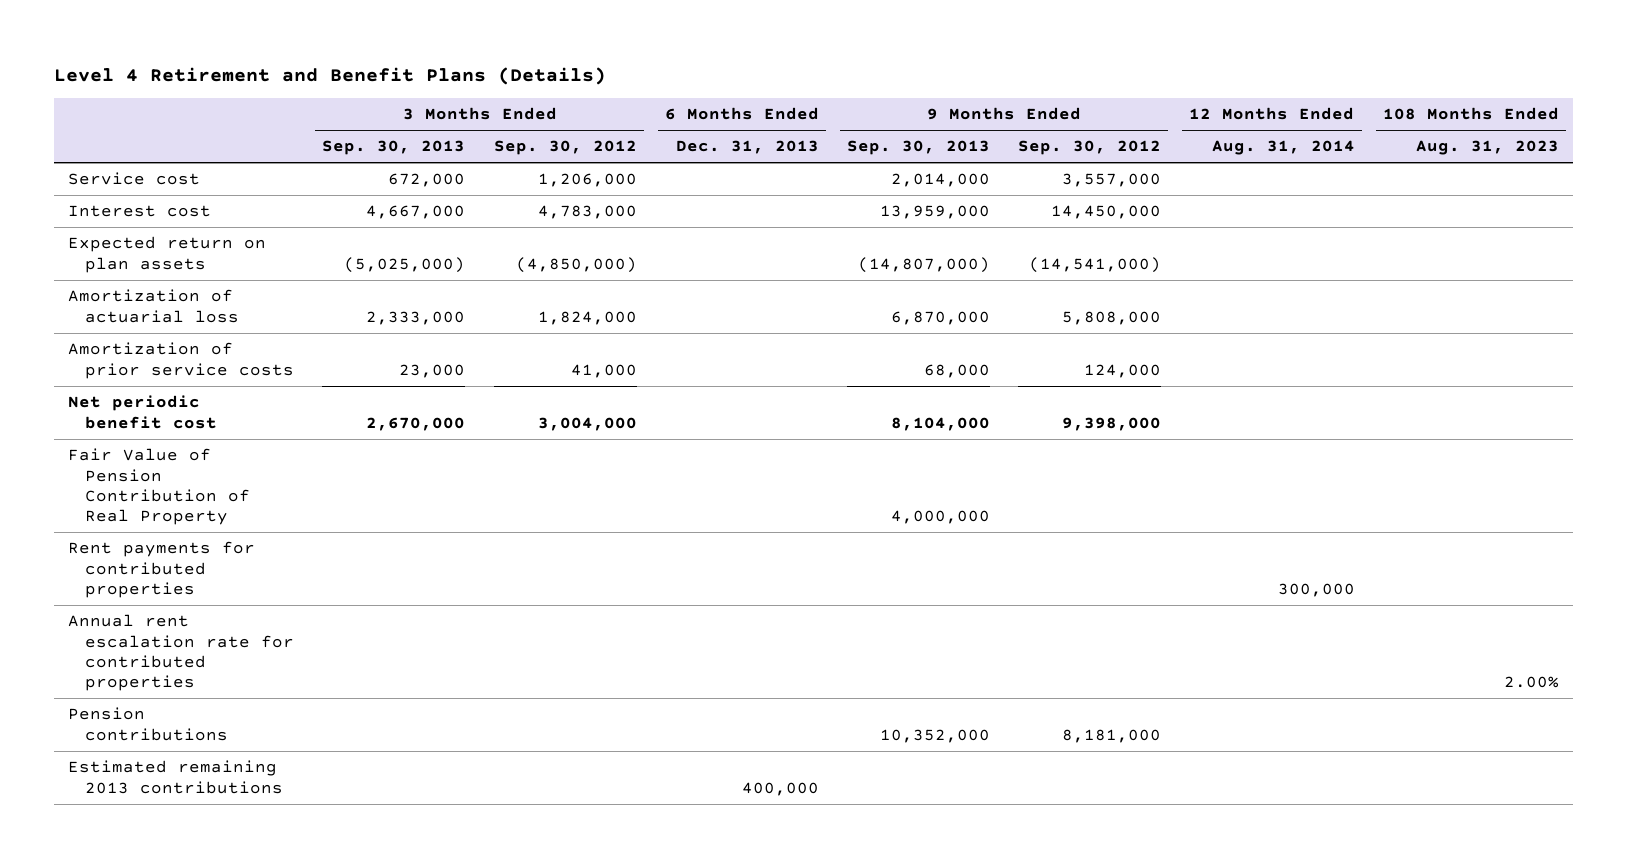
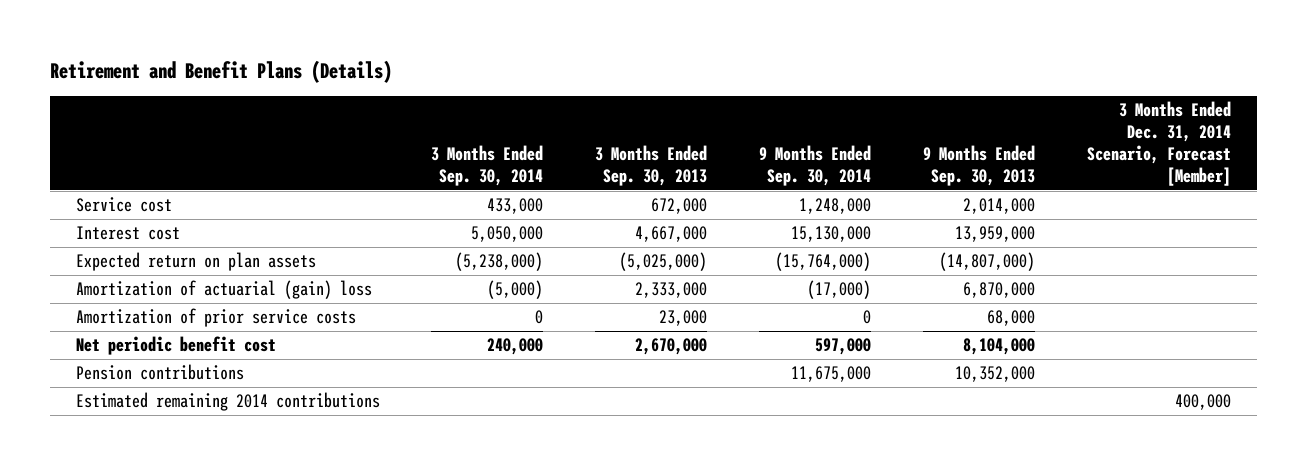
- Level 4 Retirement and Benefit Plans (Details)
+ Retirement and Benefit Plans (Details)
- | 3 Months Ended Sep. 30, 2013 | 3 Months Ended Sep. 30, 2012 | 6 Months Ended Dec. 31, 2013 | 9 Months Ended Sep. 30, 2013 | 9 Months Ended Sep. 30, 2012 | 12 Months Ended Aug. 31, 2014 | 108 Months Ended Aug. 31, 2023
+ | 3 Months Ended Sep. 30, 2014 | 3 Months Ended Sep. 30, 2013 | 9 Months Ended Sep. 30, 2014 | 9 Months Ended Sep. 30, 2013 | 3 Months Ended Dec. 31, 2014 Scenario, Forecast [Member]
- Amortization of actuarial loss | 2,333,000 | 1,824,000 | | 6,870,000 | 5,808,000 | |
+ Amortization of actuarial (gain) loss | (5,000) | 2,333,000 | (17,000) | 6,870,000 |
- Fair Value of Pension Contribution of Real Property | | | | 4,000,000 | | |
- Rent payments for contributed properties | | | | | | 300,000 |
- Annual rent escalation rate for contributed properties | | | | | | | 2.00%
- Estimated remaining 2013 contributions | | | 400,000 | | | |
+ Estimated remaining 2014 contributions | | | | | 400,000

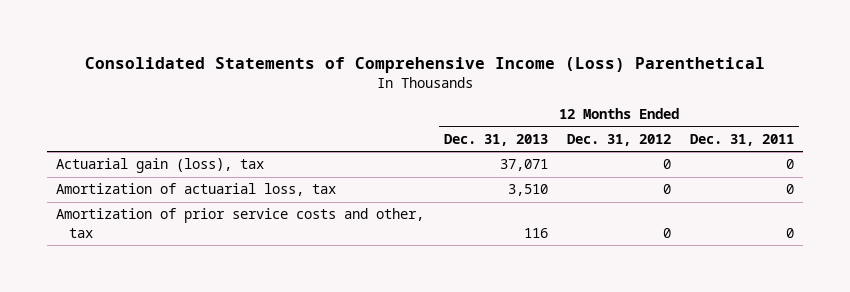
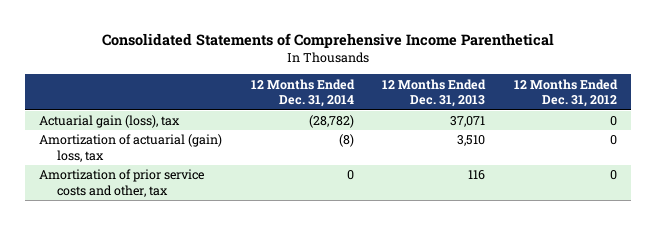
- Consolidated Statements of Comprehensive Income (Loss) Parenthetical
+ Consolidated Statements of Comprehensive Income Parenthetical
- | 12 Months Ended Dec. 31, 2013 | 12 Months Ended Dec. 31, 2012 | 12 Months Ended Dec. 31, 2011
+ | 12 Months Ended Dec. 31, 2014 | 12 Months Ended Dec. 31, 2013 | 12 Months Ended Dec. 31, 2012
- Amortization of actuarial loss, tax | 3,510 | 0 | 0
+ Amortization of actuarial (gain) loss, tax | (8) | 3,510 | 0

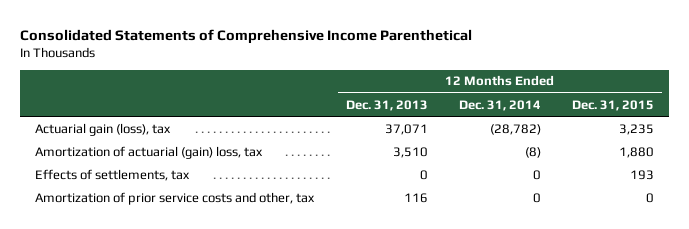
- | 12 Months Ended Dec. 31, 2014 | 12 Months Ended Dec. 31, 2013 | 12 Months Ended Dec. 31, 2012
+ | 12 Months Ended Dec. 31, 2013 | 12 Months Ended Dec. 31, 2014 | 12 Months Ended Dec. 31, 2015
+ Effects of settlements, tax | 0 | 0 | 193

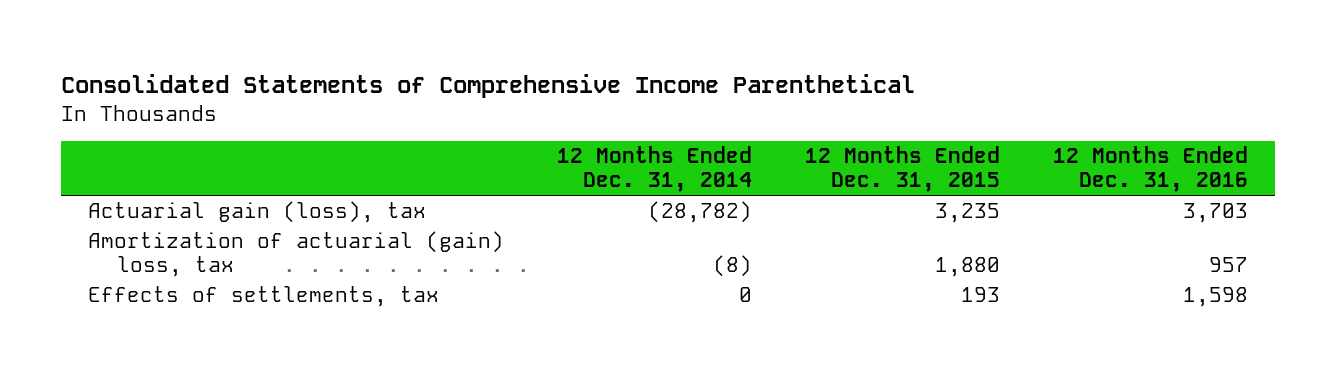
- | 12 Months Ended Dec. 31, 2013 | 12 Months Ended Dec. 31, 2014 | 12 Months Ended Dec. 31, 2015
+ | 12 Months Ended Dec. 31, 2014 | 12 Months Ended Dec. 31, 2015 | 12 Months Ended Dec. 31, 2016
- Amortization of prior service costs and other, tax | 116 | 0 | 0

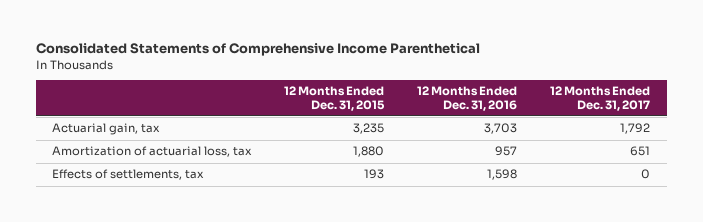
- | 12 Months Ended Dec. 31, 2014 | 12 Months Ended Dec. 31, 2015 | 12 Months Ended Dec. 31, 2016
+ | 12 Months Ended Dec. 31, 2015 | 12 Months Ended Dec. 31, 2016 | 12 Months Ended Dec. 31, 2017
- Actuarial gain (loss), tax | (28,782) | 3,235 | 3,703
- Amortization of actuarial (gain) loss, tax | (8) | 1,880 | 957
+ Actuarial gain, tax | 3,235 | 3,703 | 1,792
+ Amortization of actuarial loss, tax | 1,880 | 957 | 651

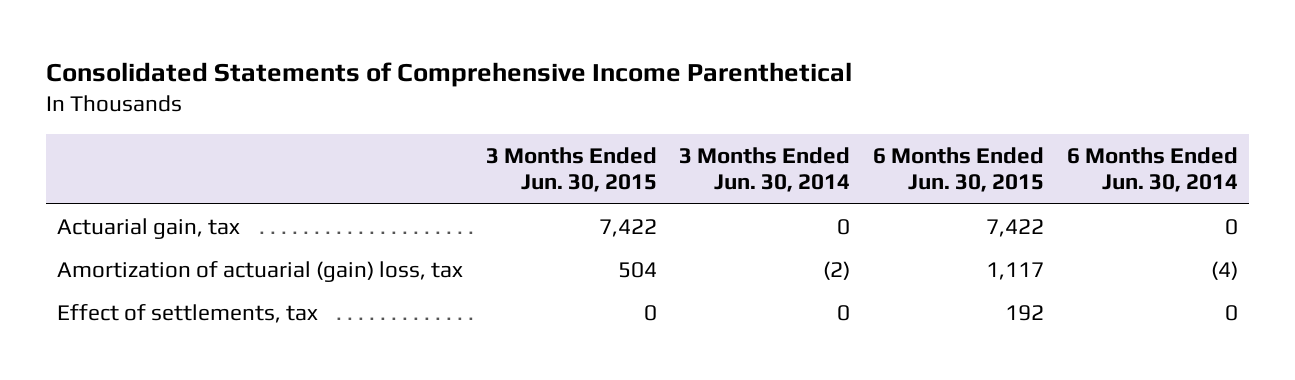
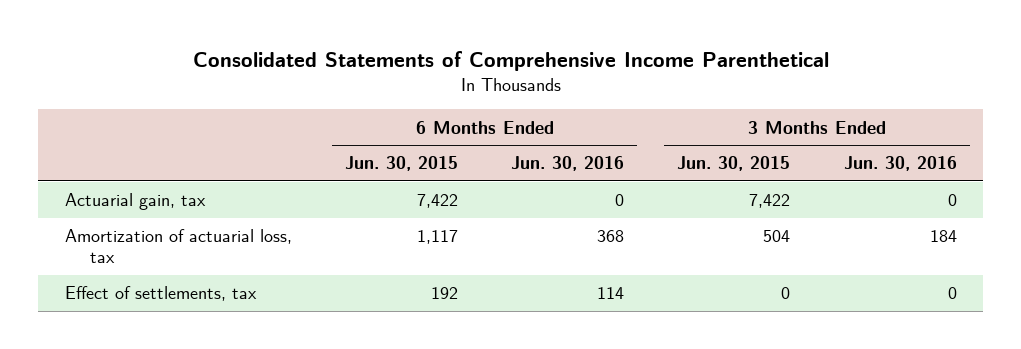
- | 3 Months Ended Jun. 30, 2015 | 3 Months Ended Jun. 30, 2014 | 6 Months Ended Jun. 30, 2015 | 6 Months Ended Jun. 30, 2014
+ | 6 Months Ended Jun. 30, 2015 | 6 Months Ended Jun. 30, 2016 | 3 Months Ended Jun. 30, 2015 | 3 Months Ended Jun. 30, 2016
- Amortization of actuarial (gain) loss, tax | 504 | (2) | 1,117 | (4)
+ Amortization of actuarial loss, tax | 1,117 | 368 | 504 | 184

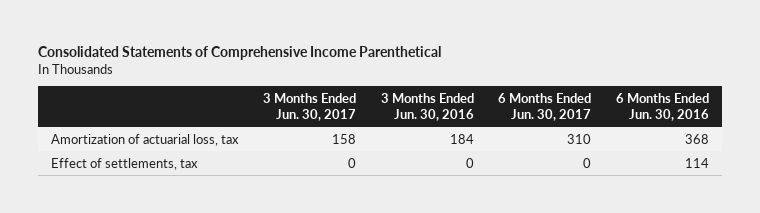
- | 6 Months Ended Jun. 30, 2015 | 6 Months Ended Jun. 30, 2016 | 3 Months Ended Jun. 30, 2015 | 3 Months Ended Jun. 30, 2016
+ | 3 Months Ended Jun. 30, 2017 | 3 Months Ended Jun. 30, 2016 | 6 Months Ended Jun. 30, 2017 | 6 Months Ended Jun. 30, 2016
- Actuarial gain, tax | 7,422 | 0 | 7,422 | 0

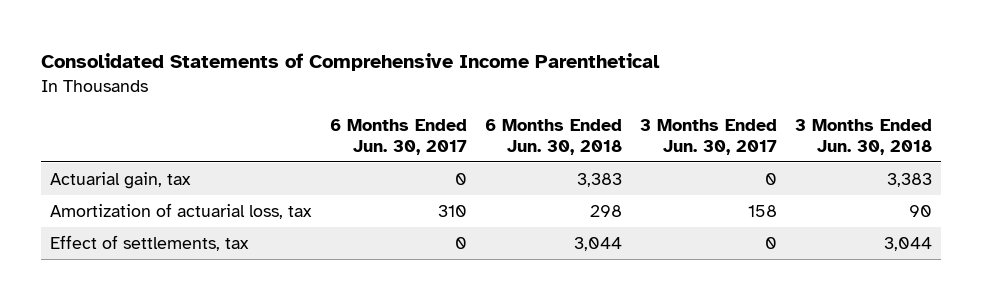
- | 3 Months Ended Jun. 30, 2017 | 3 Months Ended Jun. 30, 2016 | 6 Months Ended Jun. 30, 2017 | 6 Months Ended Jun. 30, 2016
+ | 6 Months Ended Jun. 30, 2017 | 6 Months Ended Jun. 30, 2018 | 3 Months Ended Jun. 30, 2017 | 3 Months Ended Jun. 30, 2018
+ Actuarial gain, tax | 0 | 3,383 | 0 | 3,383

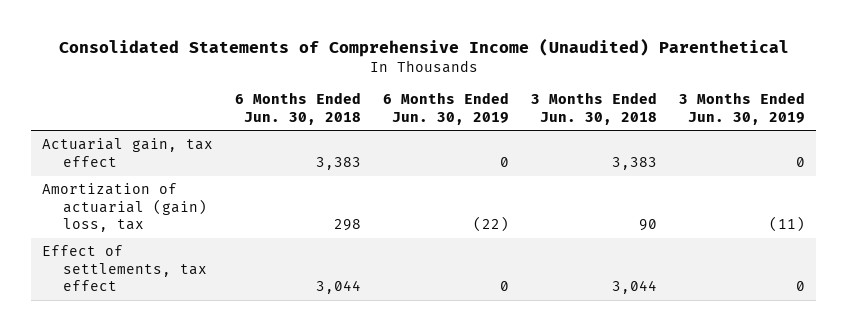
- Consolidated Statements of Comprehensive Income Parenthetical
+ Consolidated Statements of Comprehensive Income (Unaudited) Parenthetical
- | 6 Months Ended Jun. 30, 2017 | 6 Months Ended Jun. 30, 2018 | 3 Months Ended Jun. 30, 2017 | 3 Months Ended Jun. 30, 2018
+ | 6 Months Ended Jun. 30, 2018 | 6 Months Ended Jun. 30, 2019 | 3 Months Ended Jun. 30, 2018 | 3 Months Ended Jun. 30, 2019
- Actuarial gain, tax | 0 | 3,383 | 0 | 3,383
- Amortization of actuarial loss, tax | 310 | 298 | 158 | 90
- Effect of settlements, tax | 0 | 3,044 | 0 | 3,044
+ Actuarial gain, tax effect | 3,383 | 0 | 3,383 | 0
+ Amortization of actuarial (gain) loss, tax | 298 | (22) | 90 | (11)
+ Effect of settlements, tax effect | 3,044 | 0 | 3,044 | 0

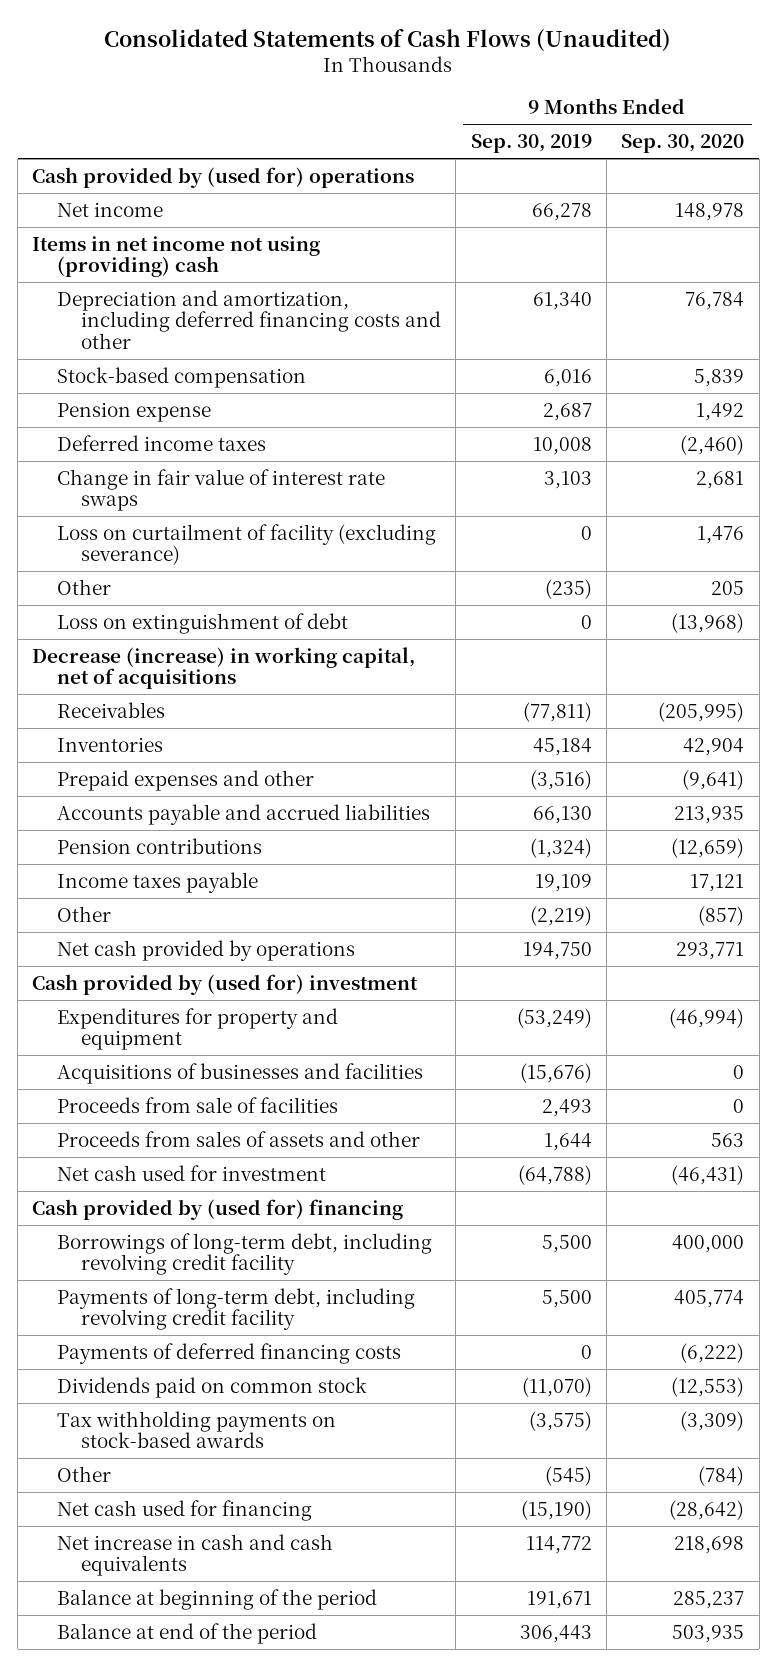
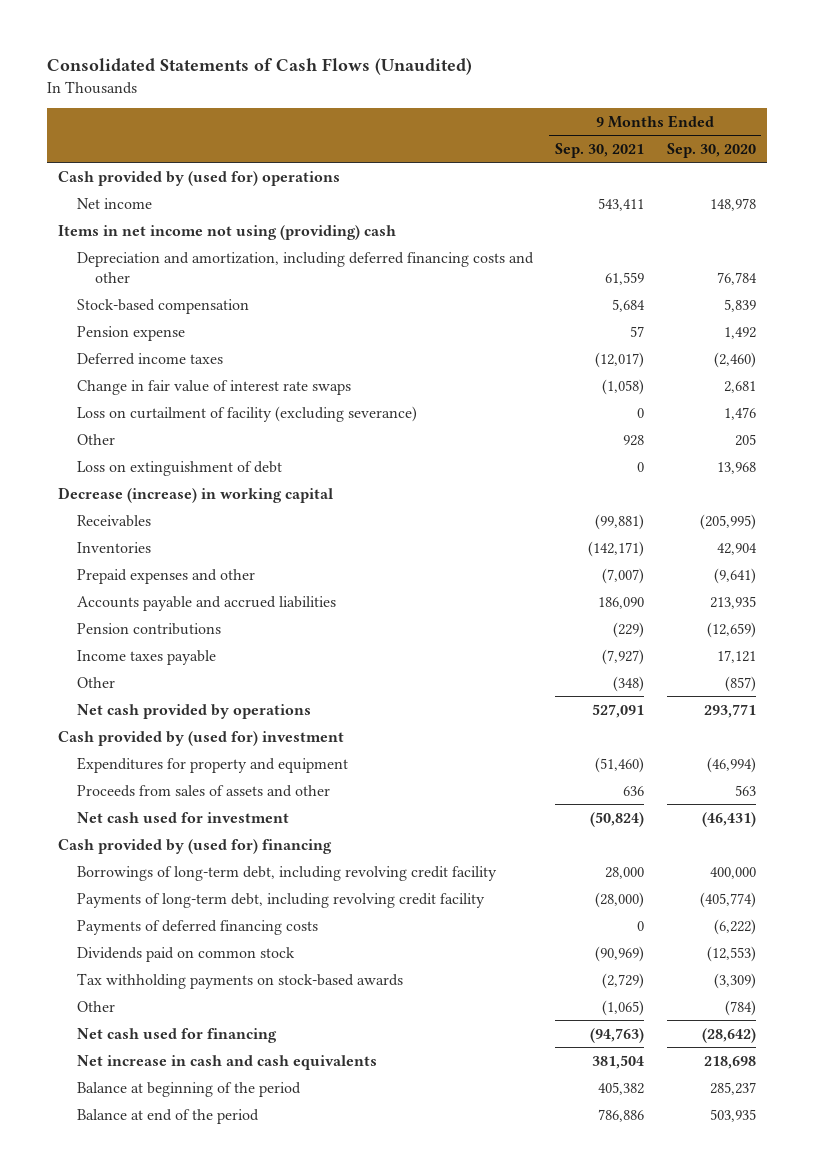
- | 9 Months Ended Sep. 30, 2019 | 9 Months Ended Sep. 30, 2020
+ | 9 Months Ended Sep. 30, 2021 | 9 Months Ended Sep. 30, 2020
- Loss on extinguishment of debt | 0 | (13,968)
- Decrease (increase) in working capital, net of acquisitions
+ Loss on extinguishment of debt | 0 | 13,968
+ Decrease (increase) in working capital
- Acquisitions of businesses and facilities | (15,676) | 0
- Proceeds from sale of facilities | 2,493 | 0
- Payments of long-term debt, including revolving credit facility | 5,500 | 405,774
+ Payments of long-term debt, including revolving credit facility | (28,000) | (405,774)

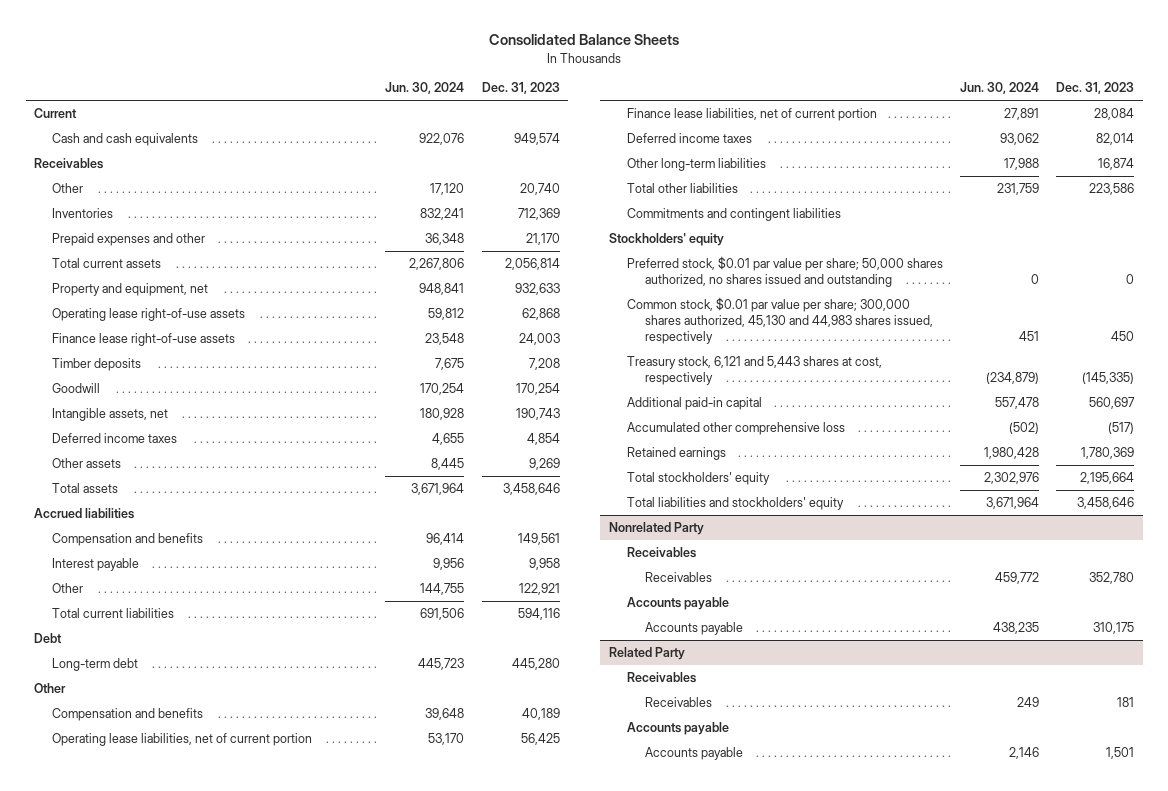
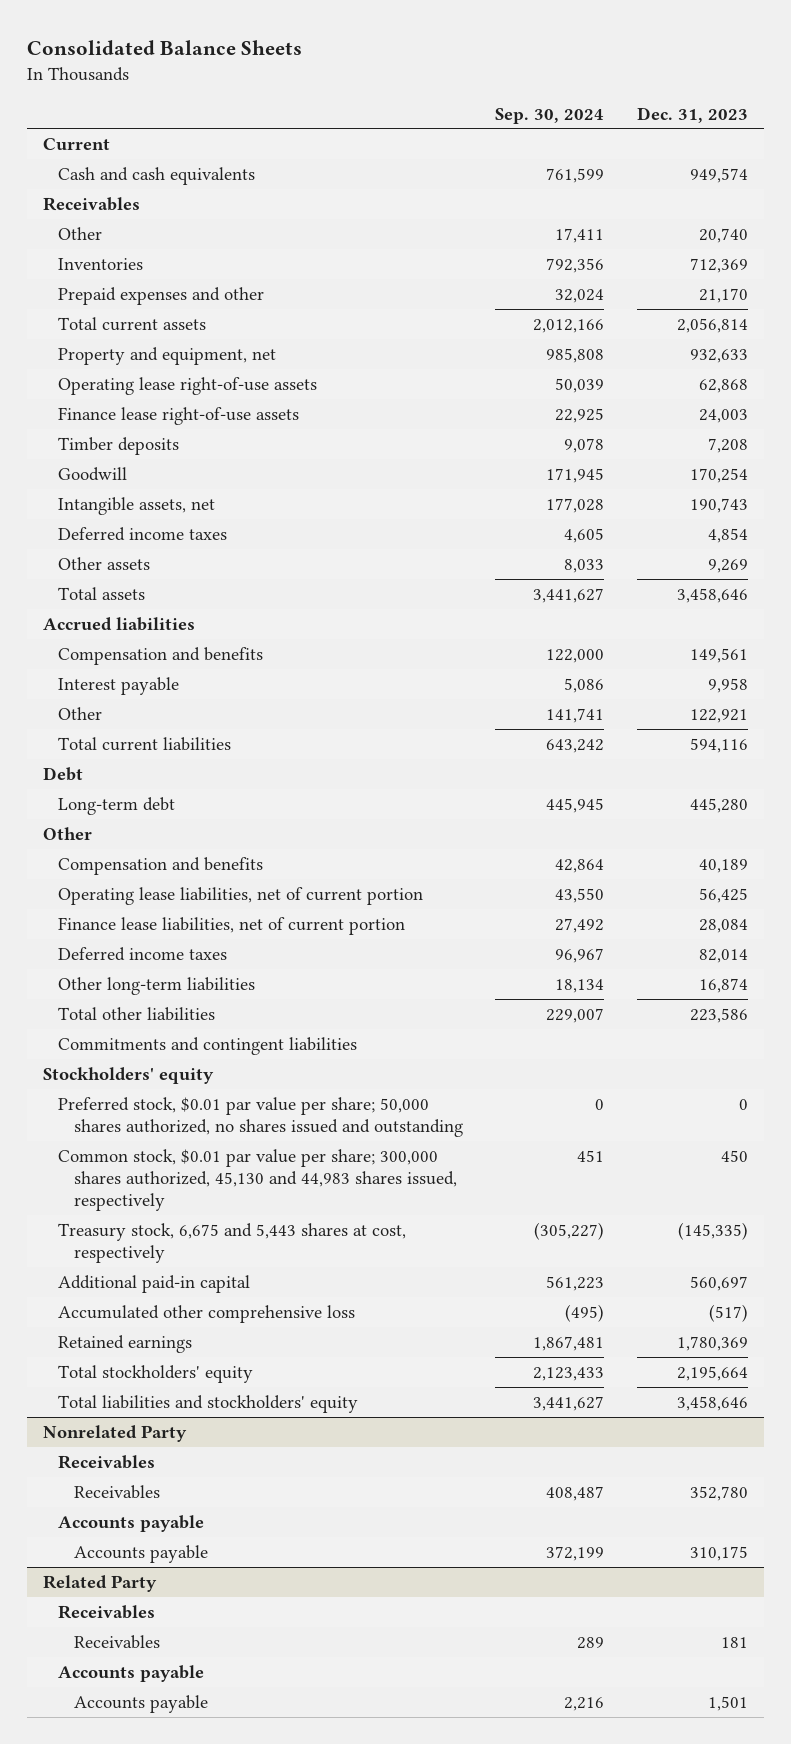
- | Jun. 30, 2024 | Dec. 31, 2023
+ | Sep. 30, 2024 | Dec. 31, 2023
- Treasury stock, 6,121 and 5,443 shares at cost, respectively | (234,879) | (145,335)
+ Treasury stock, 6,675 and 5,443 shares at cost, respectively | (305,227) | (145,335)

